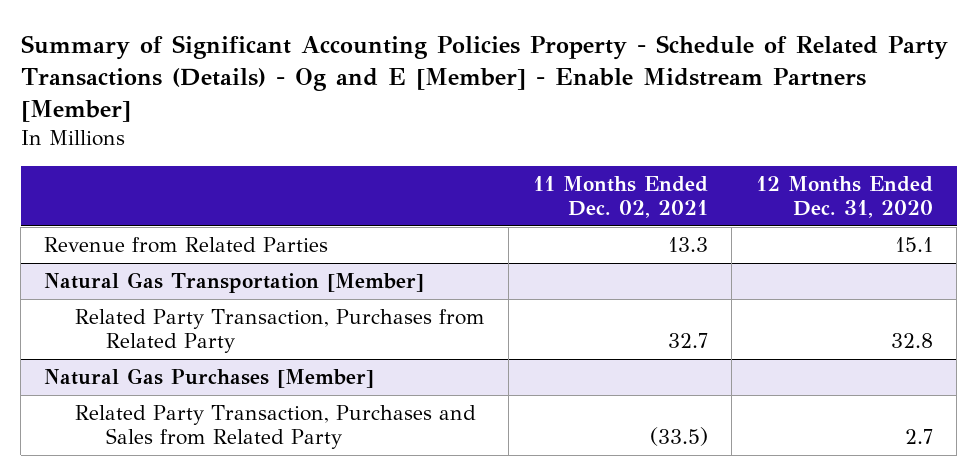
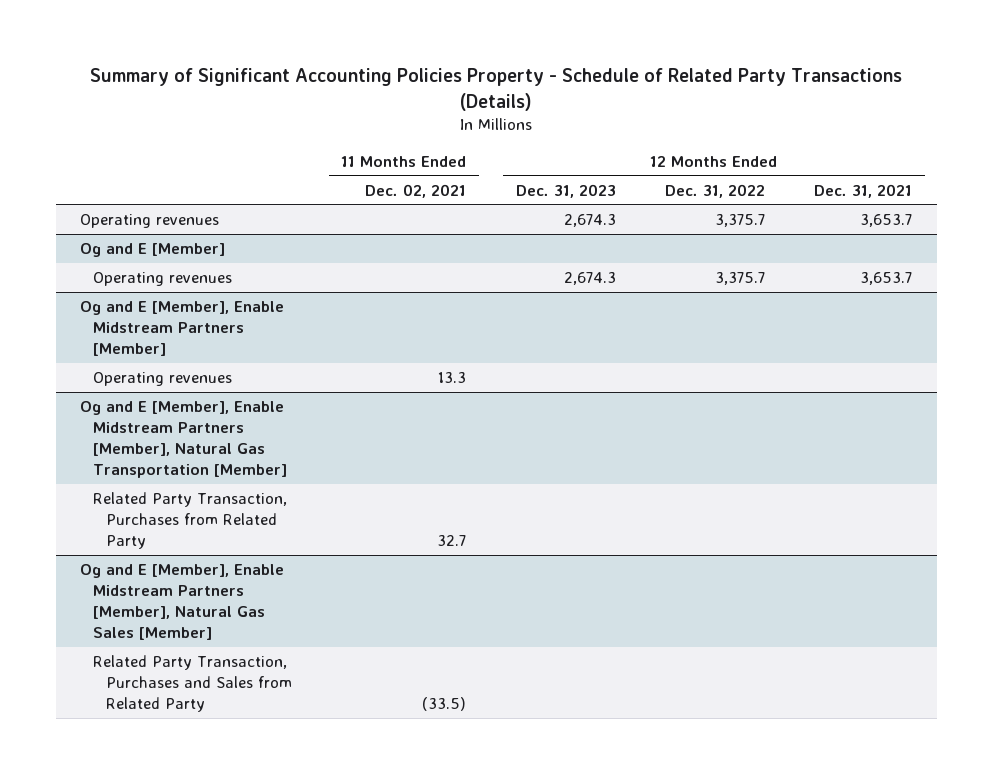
- Summary of Significant Accounting Policies Property - Schedule of Related Party Transactions (Details) - Og and E [Member] - Enable Midstream Partners [Member]
+ Summary of Significant Accounting Policies Property - Schedule of Related Party Transactions (Details)
- | 11 Months Ended Dec. 02, 2021 | 12 Months Ended Dec. 31, 2020
+ | 11 Months Ended Dec. 02, 2021 | 12 Months Ended Dec. 31, 2023 | 12 Months Ended Dec. 31, 2022 | 12 Months Ended Dec. 31, 2021
- Revenue from Related Parties | 13.3 | 15.1
- Natural Gas Transportation [Member]
+ Operating revenues | | 2,674.3 | 3,375.7 | 3,653.7
+ Og and E [Member]
+ Operating revenues | | 2,674.3 | 3,375.7 | 3,653.7
+ Og and E [Member], Enable Midstream Partners [Member]
+ Operating revenues | 13.3 | | |
+ Og and E [Member], Enable Midstream Partners [Member], Natural Gas Transportation [Member]
- Natural Gas Purchases [Member]
+ Og and E [Member], Enable Midstream Partners [Member], Natural Gas Sales [Member]

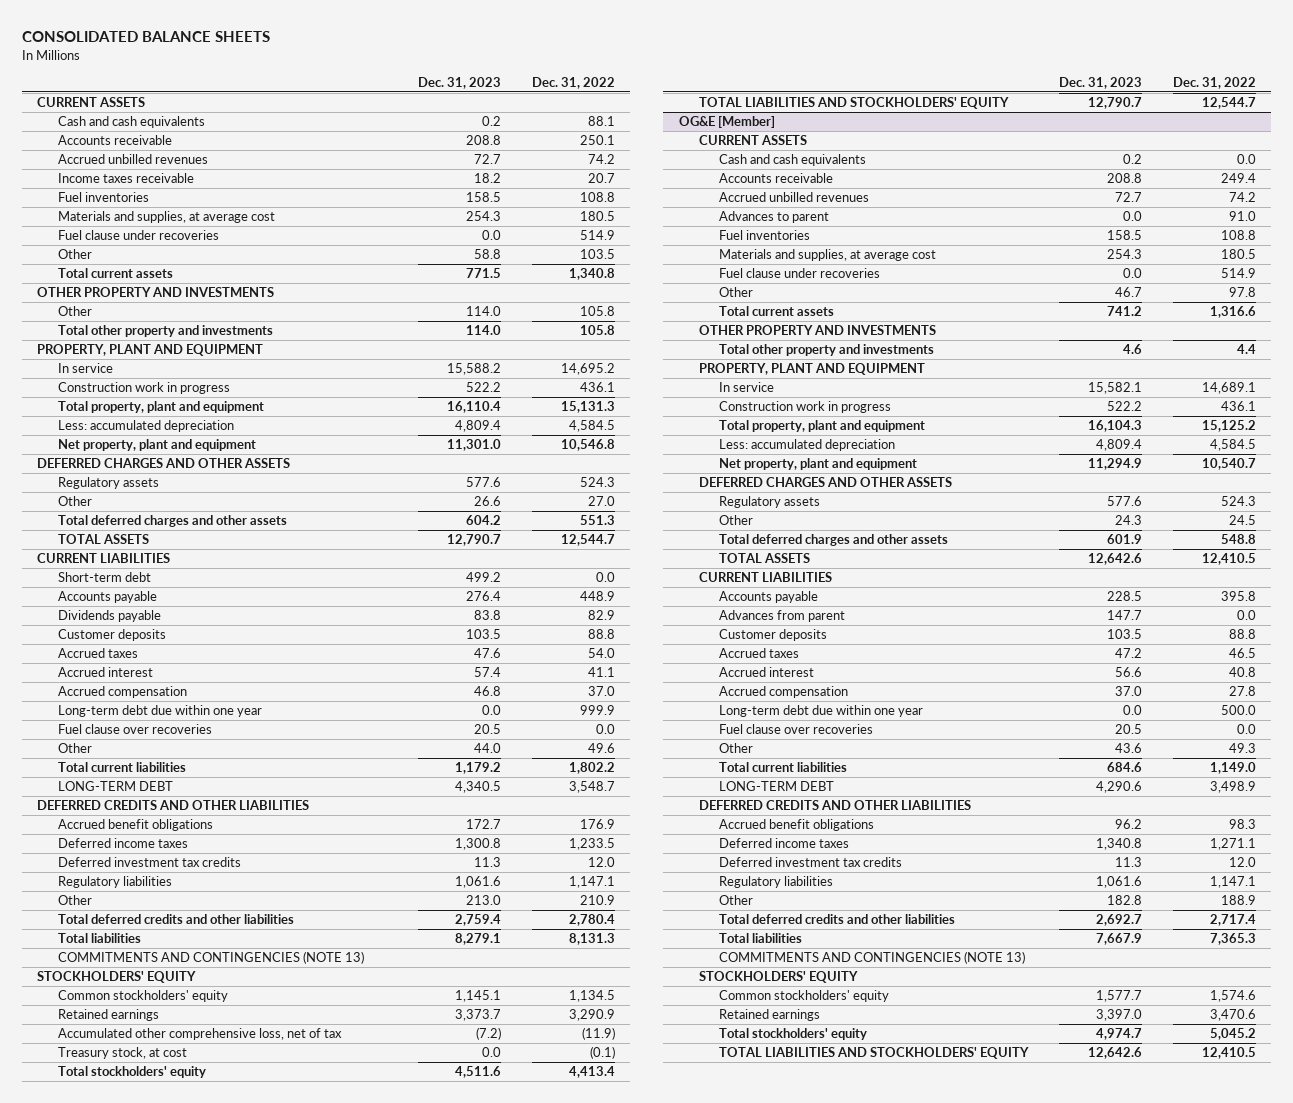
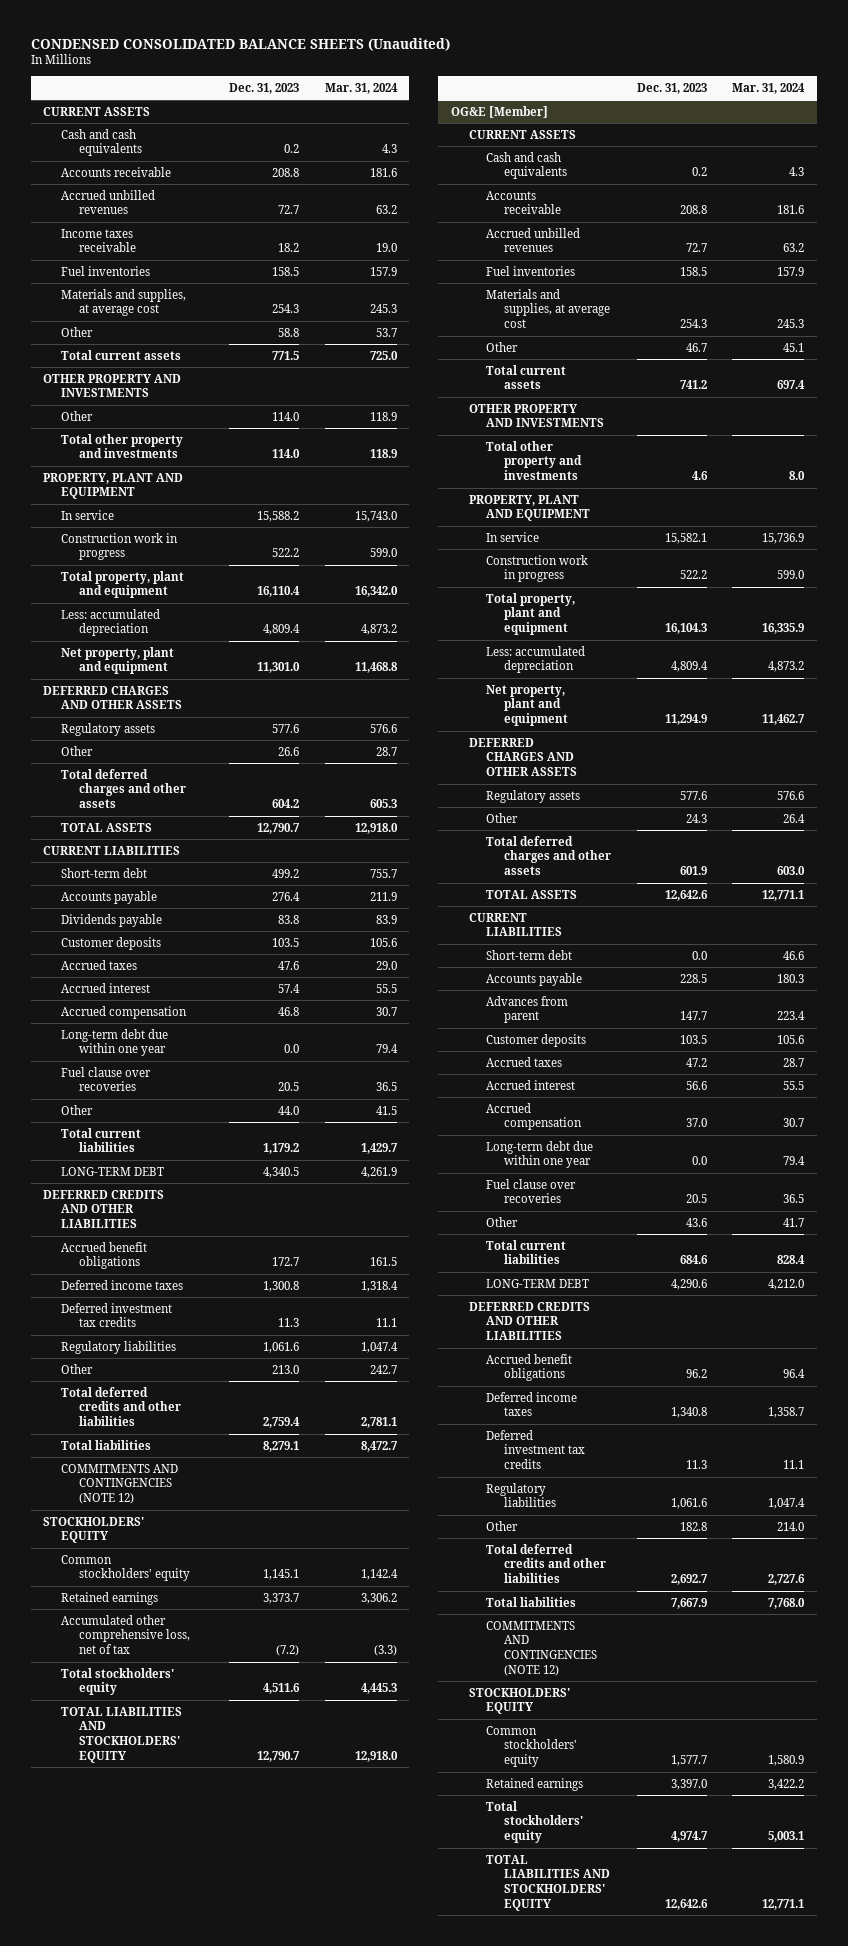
- CONSOLIDATED BALANCE SHEETS
+ CONDENSED CONSOLIDATED BALANCE SHEETS (Unaudited)
- | Dec. 31, 2023 | Dec. 31, 2022
+ | Dec. 31, 2023 | Mar. 31, 2024
- Fuel clause under recoveries | 0.0 | 514.9
- COMMITMENTS AND CONTINGENCIES (NOTE 13)
+ COMMITMENTS AND CONTINGENCIES (NOTE 12)
- Treasury stock, at cost | 0.0 | (0.1)
@ OG&E [Member]
- Advances to parent | 0.0 | 91.0
- Fuel clause under recoveries | 0.0 | 514.9
+ Short-term debt | 0.0 | 46.6
- COMMITMENTS AND CONTINGENCIES (NOTE 13)
+ COMMITMENTS AND CONTINGENCIES (NOTE 12)

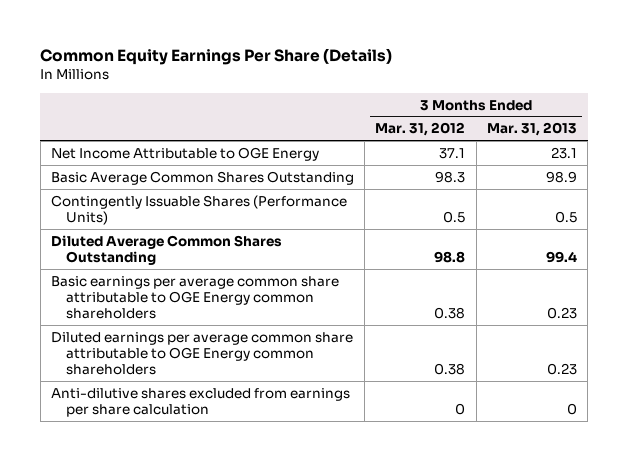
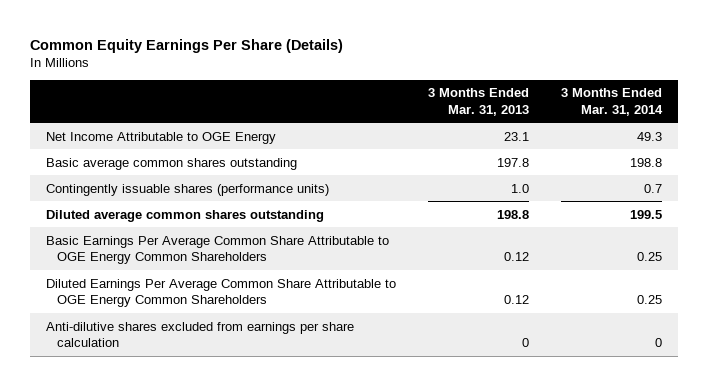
- | 3 Months Ended Mar. 31, 2012 | 3 Months Ended Mar. 31, 2013
+ | 3 Months Ended Mar. 31, 2013 | 3 Months Ended Mar. 31, 2014
- Basic Average Common Shares Outstanding | 98.3 | 98.9
- Contingently Issuable Shares (Performance Units) | 0.5 | 0.5
- Diluted Average Common Shares Outstanding | 98.8 | 99.4
- Basic earnings per average common share attributable to OGE Energy common shareholders | 0.38 | 0.23
- Diluted earnings per average common share attributable to OGE Energy common shareholders | 0.38 | 0.23
+ Basic average common shares outstanding | 197.8 | 198.8
+ Contingently issuable shares (performance units) | 1.0 | 0.7
+ Diluted average common shares outstanding | 198.8 | 199.5
+ Basic Earnings Per Average Common Share Attributable to OGE Energy Common Shareholders | 0.12 | 0.25
+ Diluted Earnings Per Average Common Share Attributable to OGE Energy Common Shareholders | 0.12 | 0.25

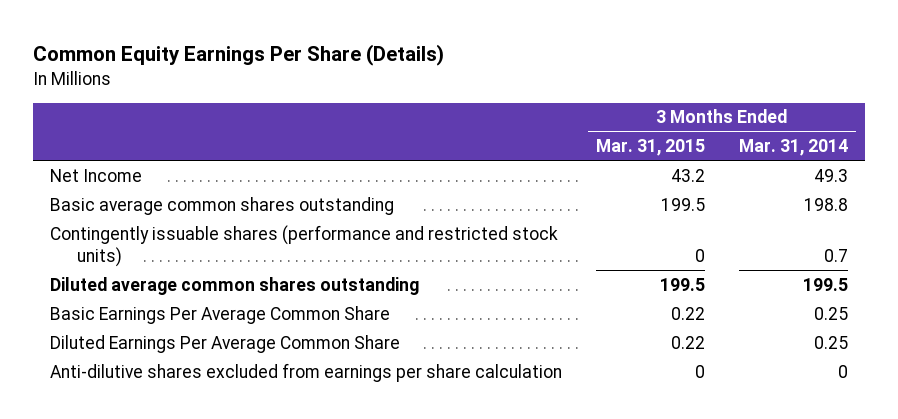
- | 3 Months Ended Mar. 31, 2013 | 3 Months Ended Mar. 31, 2014
+ | 3 Months Ended Mar. 31, 2015 | 3 Months Ended Mar. 31, 2014
- Net Income Attributable to OGE Energy | 23.1 | 49.3
+ Net Income | 43.2 | 49.3
- Contingently issuable shares (performance units) | 1.0 | 0.7
+ Contingently issuable shares (performance and restricted stock units) | 0 | 0.7
- Basic Earnings Per Average Common Share Attributable to OGE Energy Common Shareholders | 0.12 | 0.25
- Diluted Earnings Per Average Common Share Attributable to OGE Energy Common Shareholders | 0.12 | 0.25
+ Basic Earnings Per Average Common Share | 0.22 | 0.25
+ Diluted Earnings Per Average Common Share | 0.22 | 0.25

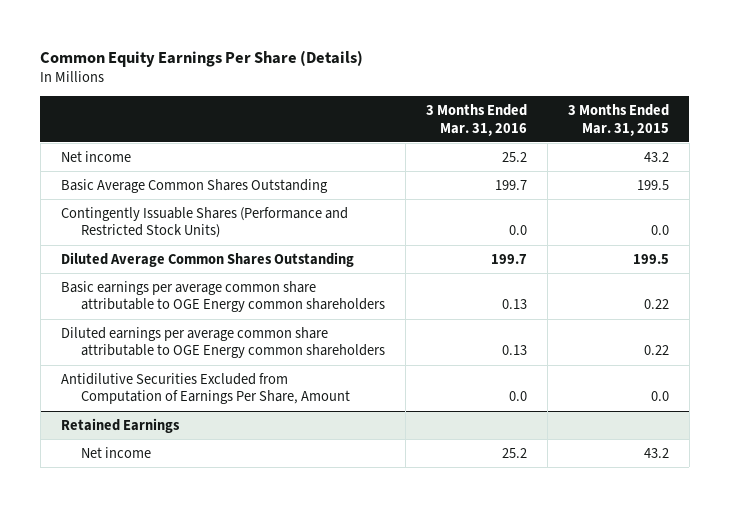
- | 3 Months Ended Mar. 31, 2015 | 3 Months Ended Mar. 31, 2014
+ | 3 Months Ended Mar. 31, 2016 | 3 Months Ended Mar. 31, 2015
- Net Income | 43.2 | 49.3
- Basic average common shares outstanding | 199.5 | 198.8
- Contingently issuable shares (performance and restricted stock units) | 0 | 0.7
- Diluted average common shares outstanding | 199.5 | 199.5
- Basic Earnings Per Average Common Share | 0.22 | 0.25
- Diluted Earnings Per Average Common Share | 0.22 | 0.25
- Anti-dilutive shares excluded from earnings per share calculation | 0 | 0
+ Net income | 25.2 | 43.2
+ Basic Average Common Shares Outstanding | 199.7 | 199.5
+ Contingently Issuable Shares (Performance and Restricted Stock Units) | 0.0 | 0.0
+ Diluted Average Common Shares Outstanding | 199.7 | 199.5
+ Basic earnings per average common share attributable to OGE Energy common shareholders | 0.13 | 0.22
+ Diluted earnings per average common share attributable to OGE Energy common shareholders | 0.13 | 0.22
+ Antidilutive Securities Excluded from Computation of Earnings Per Share, Amount | 0.0 | 0.0
+ Retained Earnings
+ Net income | 25.2 | 43.2

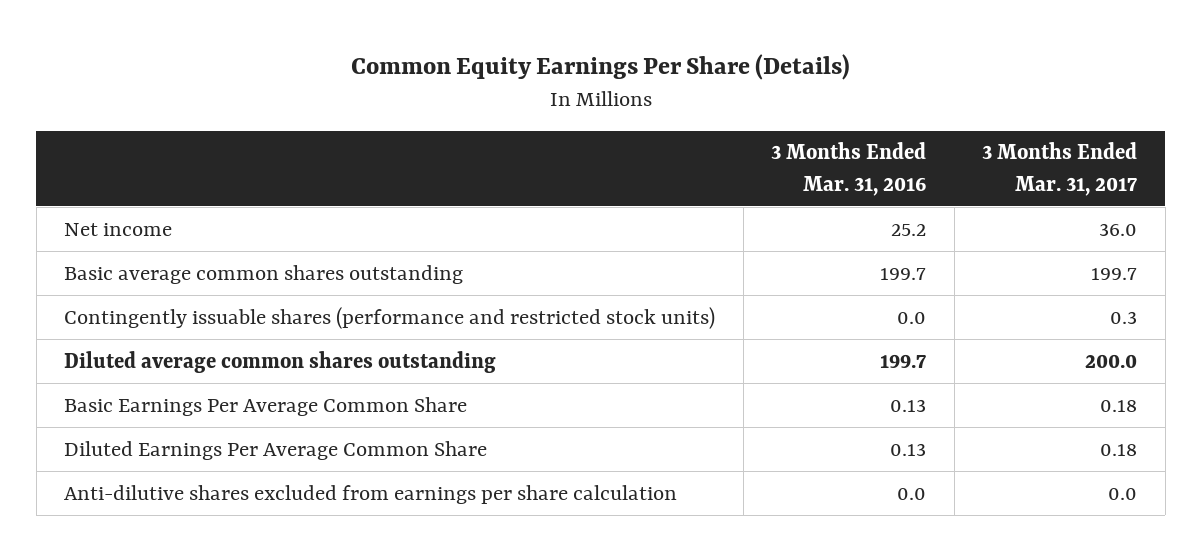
- | 3 Months Ended Mar. 31, 2016 | 3 Months Ended Mar. 31, 2015
+ | 3 Months Ended Mar. 31, 2016 | 3 Months Ended Mar. 31, 2017
- Basic Average Common Shares Outstanding | 199.7 | 199.5
- Contingently Issuable Shares (Performance and Restricted Stock Units) | 0.0 | 0.0
- Diluted Average Common Shares Outstanding | 199.7 | 199.5
- Basic earnings per average common share attributable to OGE Energy common shareholders | 0.13 | 0.22
- Diluted earnings per average common share attributable to OGE Energy common shareholders | 0.13 | 0.22
- Antidilutive Securities Excluded from Computation of Earnings Per Share, Amount | 0.0 | 0.0
- Retained Earnings
- Net income | 25.2 | 43.2
+ Basic average common shares outstanding | 199.7 | 199.7
+ Contingently issuable shares (performance and restricted stock units) | 0.0 | 0.3
+ Diluted average common shares outstanding | 199.7 | 200.0
+ Basic Earnings Per Average Common Share | 0.13 | 0.18
+ Diluted Earnings Per Average Common Share | 0.13 | 0.18
+ Anti-dilutive shares excluded from earnings per share calculation | 0.0 | 0.0

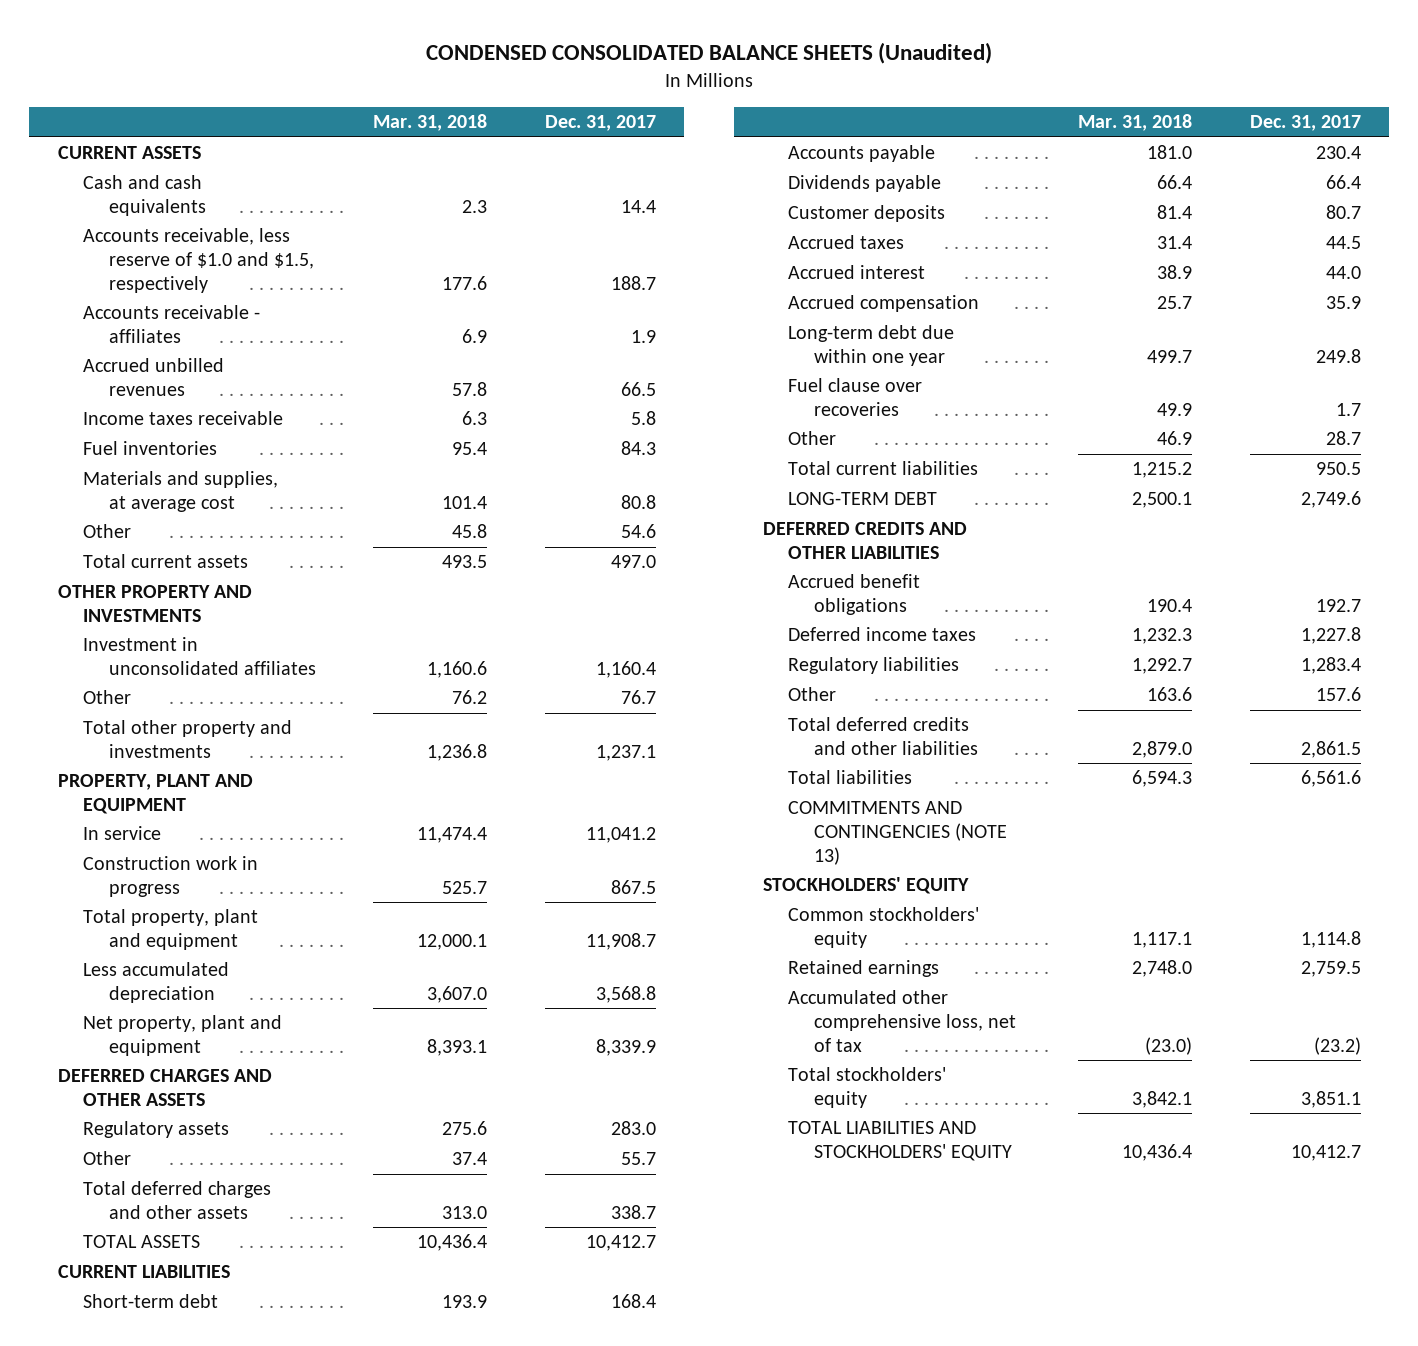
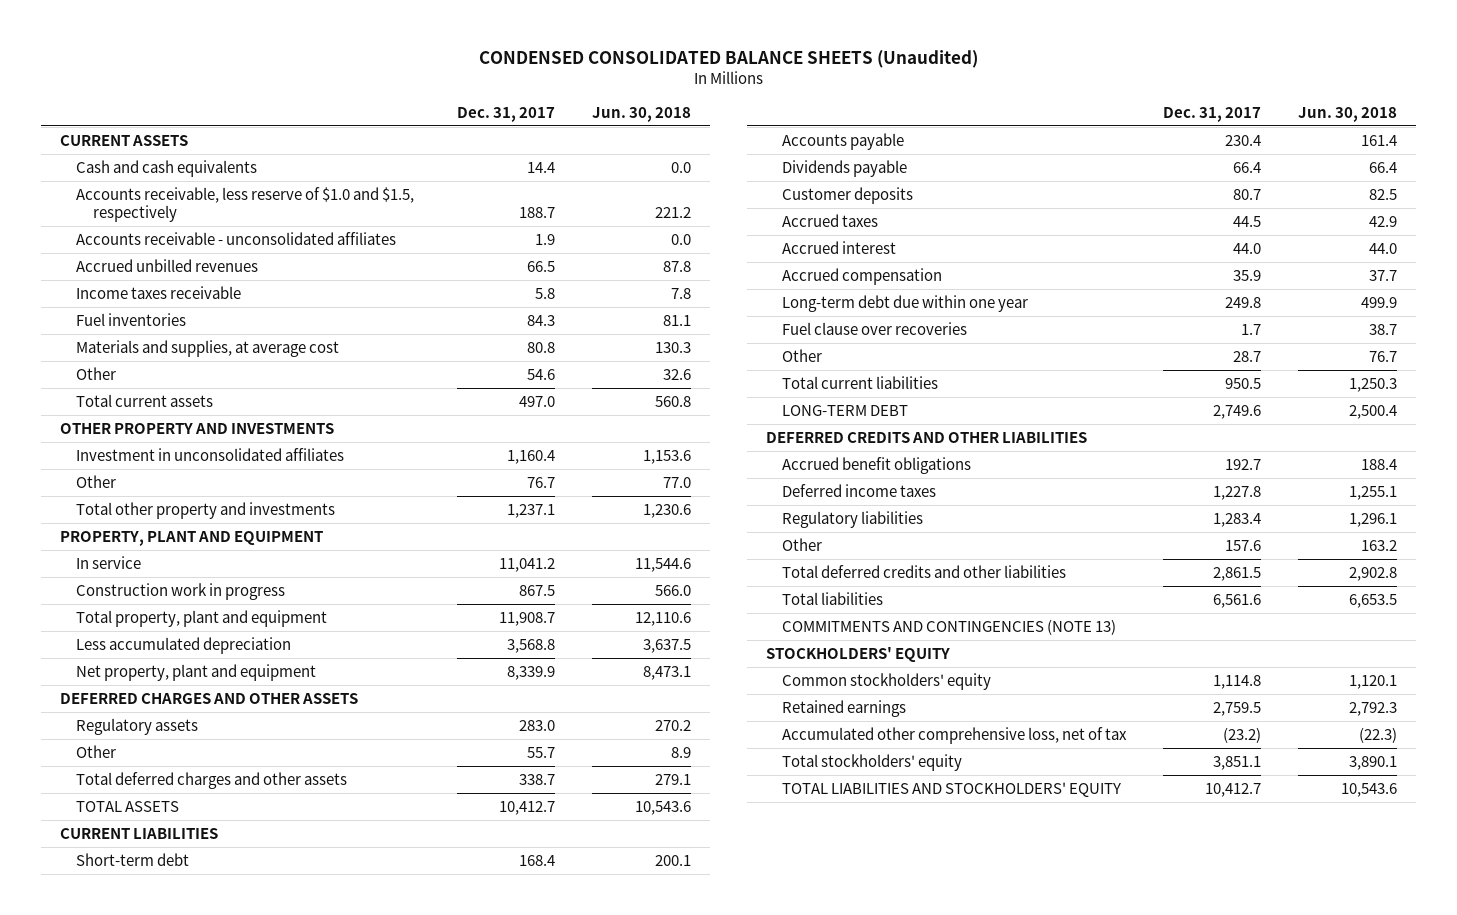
- | Mar. 31, 2018 | Dec. 31, 2017
+ | Dec. 31, 2017 | Jun. 30, 2018
- Accounts receivable - affiliates | 6.9 | 1.9
+ Accounts receivable - unconsolidated affiliates | 1.9 | 0.0

